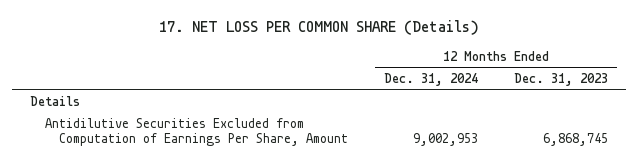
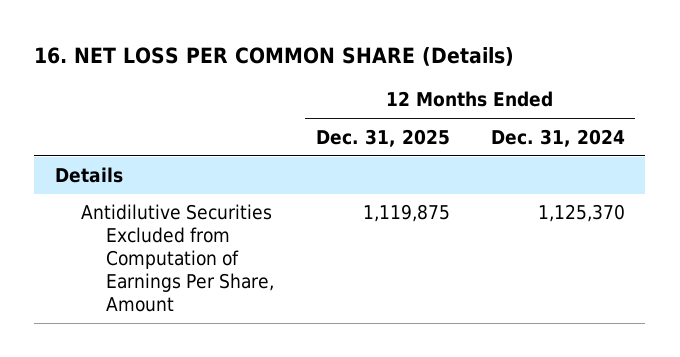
- 17. NET LOSS PER COMMON SHARE (Details)
+ 16. NET LOSS PER COMMON SHARE (Details)
- | 12 Months Ended Dec. 31, 2024 | 12 Months Ended Dec. 31, 2023
+ | 12 Months Ended Dec. 31, 2025 | 12 Months Ended Dec. 31, 2024
- Antidilutive Securities Excluded from Computation of Earnings Per Share, Amount | 9,002,953 | 6,868,745
+ Antidilutive Securities Excluded from Computation of Earnings Per Share, Amount | 1,119,875 | 1,125,370

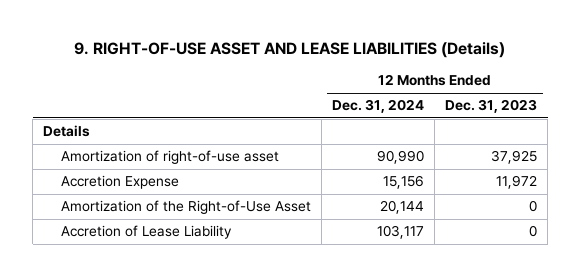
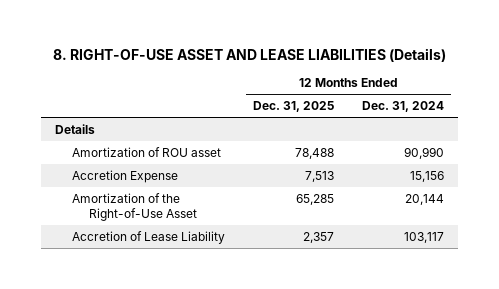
- 9. RIGHT-OF-USE ASSET AND LEASE LIABILITIES (Details)
+ 8. RIGHT-OF-USE ASSET AND LEASE LIABILITIES (Details)
- | 12 Months Ended Dec. 31, 2024 | 12 Months Ended Dec. 31, 2023
+ | 12 Months Ended Dec. 31, 2025 | 12 Months Ended Dec. 31, 2024
- Amortization of right-of-use asset | 90,990 | 37,925
+ Amortization of ROU asset | 78,488 | 90,990

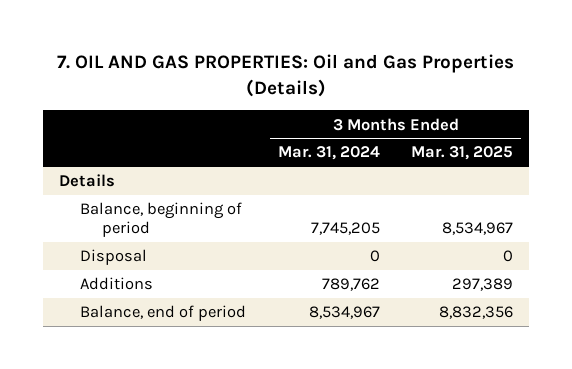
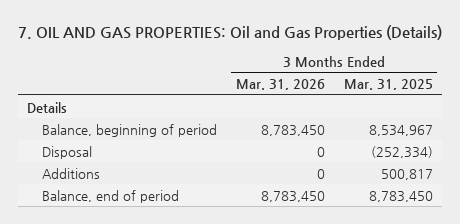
- | 3 Months Ended Mar. 31, 2024 | 3 Months Ended Mar. 31, 2025
+ | 3 Months Ended Mar. 31, 2026 | 3 Months Ended Mar. 31, 2025
- Disposal | 0 | 0
- Additions | 789,762 | 297,389
- Balance, end of period | 8,534,967 | 8,832,356
+ Disposal | 0 | (252,334)
+ Additions | 0 | 500,817
+ Balance, end of period | 8,783,450 | 8,783,450

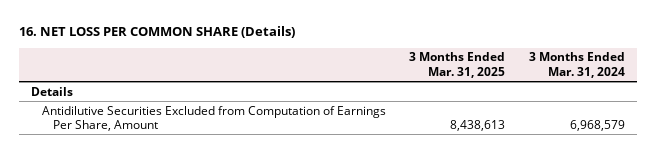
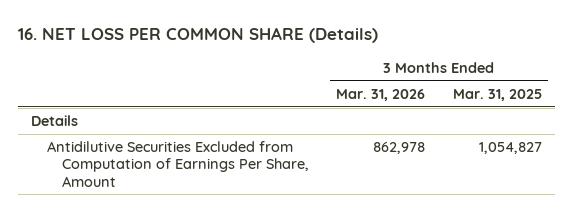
- | 3 Months Ended Mar. 31, 2025 | 3 Months Ended Mar. 31, 2024
+ | 3 Months Ended Mar. 31, 2026 | 3 Months Ended Mar. 31, 2025
- Antidilutive Securities Excluded from Computation of Earnings Per Share, Amount | 8,438,613 | 6,968,579
+ Antidilutive Securities Excluded from Computation of Earnings Per Share, Amount | 862,978 | 1,054,827

